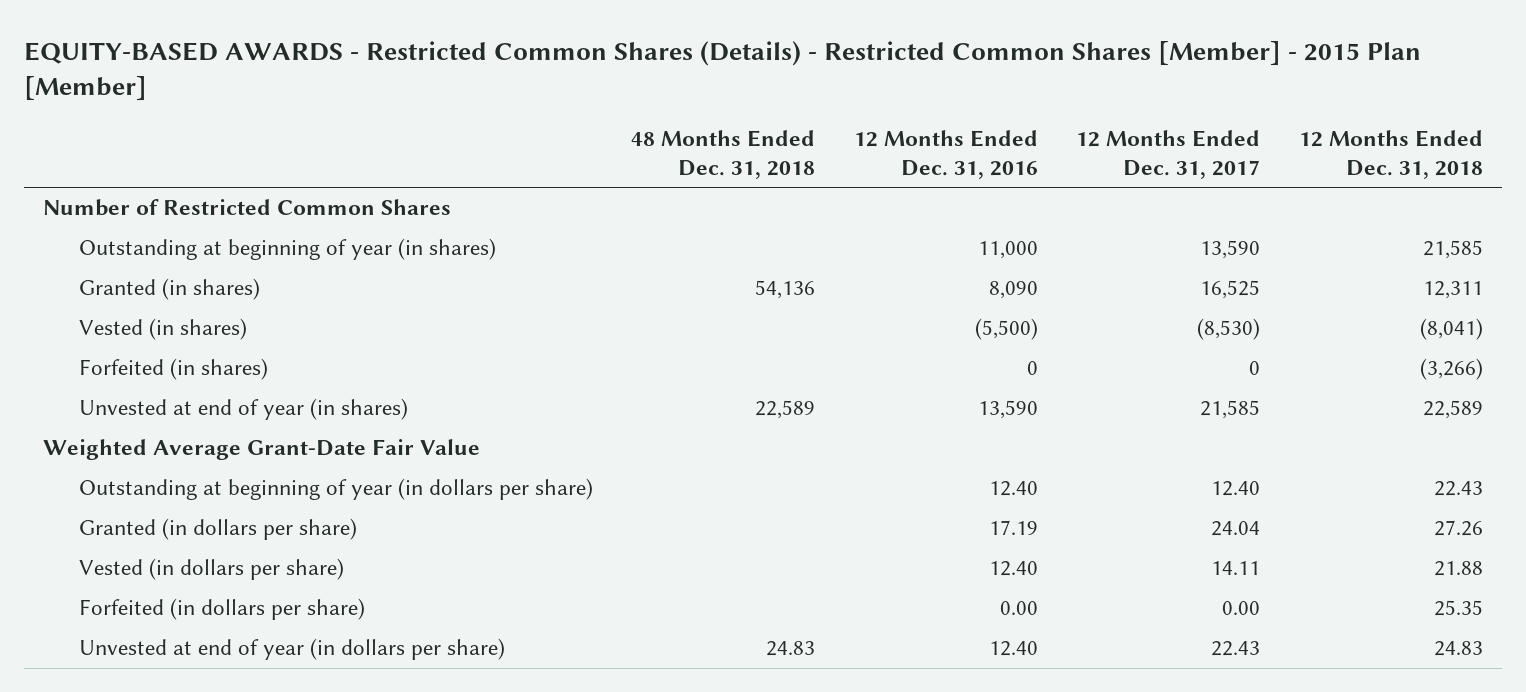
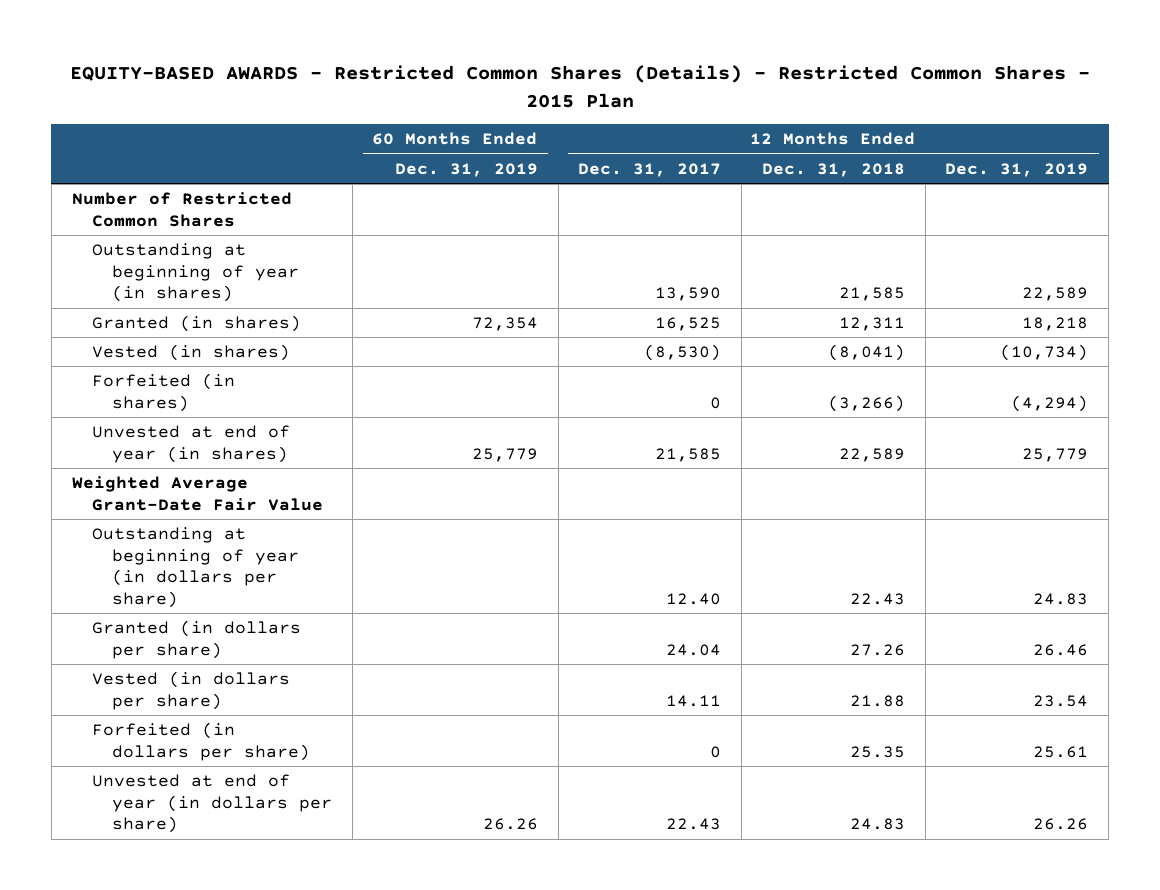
- EQUITY-BASED AWARDS - Restricted Common Shares (Details) - Restricted Common Shares [Member] - 2015 Plan [Member]
+ EQUITY-BASED AWARDS - Restricted Common Shares (Details) - Restricted Common Shares - 2015 Plan
- | 48 Months Ended Dec. 31, 2018 | 12 Months Ended Dec. 31, 2016 | 12 Months Ended Dec. 31, 2017 | 12 Months Ended Dec. 31, 2018
+ | 60 Months Ended Dec. 31, 2019 | 12 Months Ended Dec. 31, 2017 | 12 Months Ended Dec. 31, 2018 | 12 Months Ended Dec. 31, 2019
- Forfeited (in dollars per share) | | 0.00 | 0.00 | 25.35
+ Forfeited (in dollars per share) | | 0 | 25.35 | 25.61

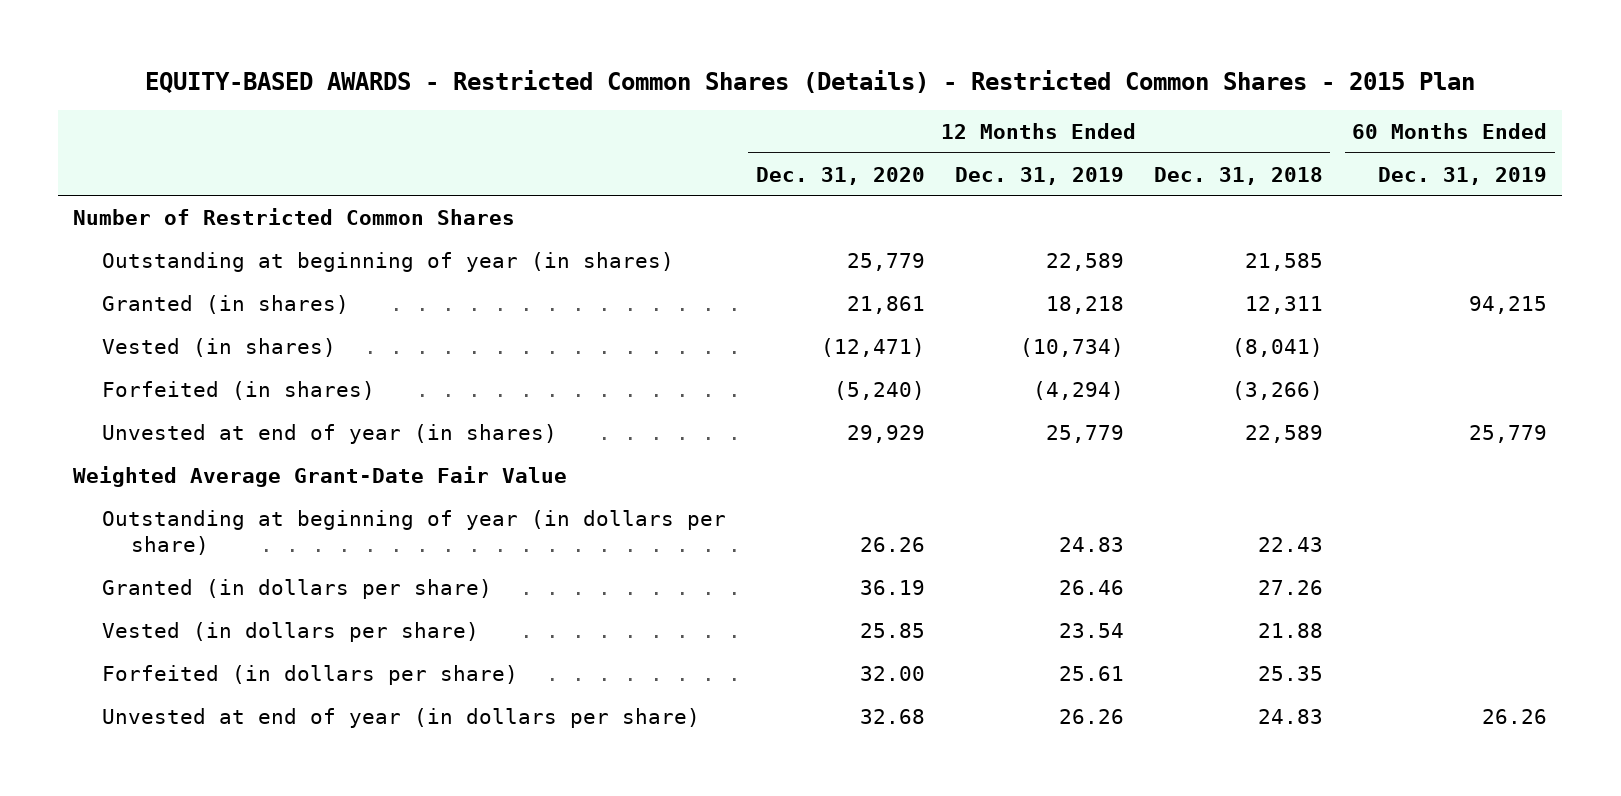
- | 60 Months Ended Dec. 31, 2019 | 12 Months Ended Dec. 31, 2017 | 12 Months Ended Dec. 31, 2018 | 12 Months Ended Dec. 31, 2019
+ | 12 Months Ended Dec. 31, 2020 | 12 Months Ended Dec. 31, 2019 | 12 Months Ended Dec. 31, 2018 | 60 Months Ended Dec. 31, 2019
- Granted (in shares) | 72,354 | 16,525 | 12,311 | 18,218
+ Granted (in shares) | 21,861 | 18,218 | 12,311 | 94,215

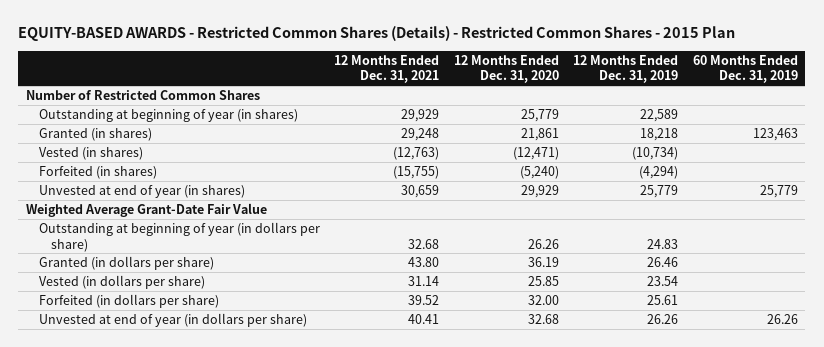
- | 12 Months Ended Dec. 31, 2020 | 12 Months Ended Dec. 31, 2019 | 12 Months Ended Dec. 31, 2018 | 60 Months Ended Dec. 31, 2019
+ | 12 Months Ended Dec. 31, 2021 | 12 Months Ended Dec. 31, 2020 | 12 Months Ended Dec. 31, 2019 | 60 Months Ended Dec. 31, 2019
- Granted (in shares) | 21,861 | 18,218 | 12,311 | 94,215
+ Granted (in shares) | 29,248 | 21,861 | 18,218 | 123,463

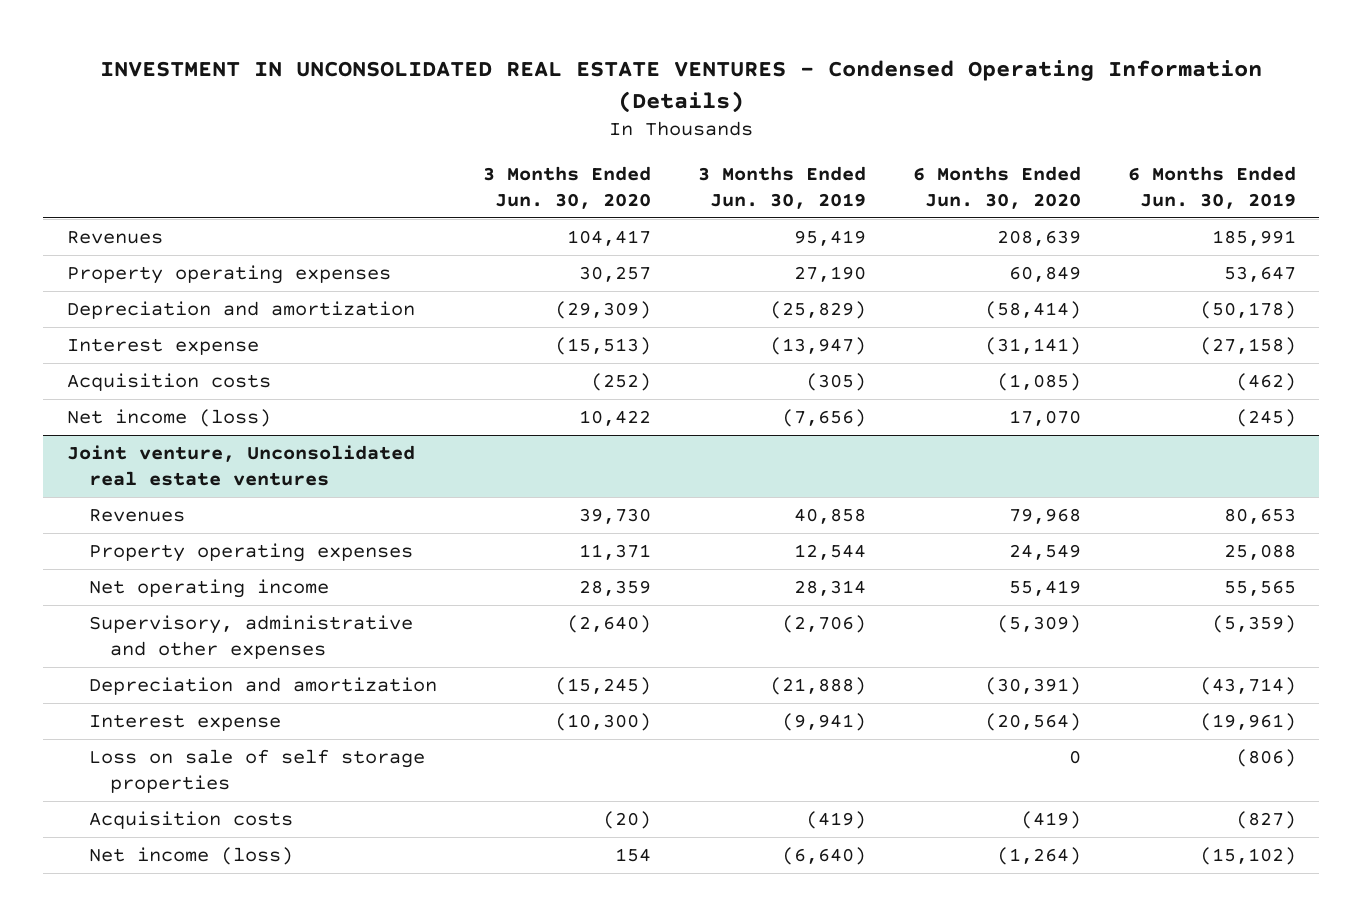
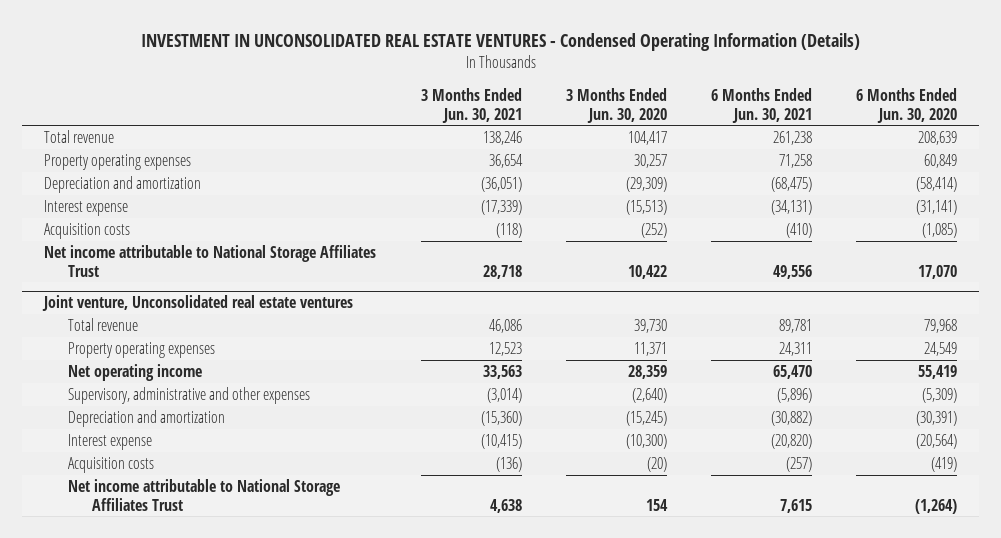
- | 3 Months Ended Jun. 30, 2020 | 3 Months Ended Jun. 30, 2019 | 6 Months Ended Jun. 30, 2020 | 6 Months Ended Jun. 30, 2019
+ | 3 Months Ended Jun. 30, 2021 | 3 Months Ended Jun. 30, 2020 | 6 Months Ended Jun. 30, 2021 | 6 Months Ended Jun. 30, 2020
- Revenues | 104,417 | 95,419 | 208,639 | 185,991
+ Total revenue | 138,246 | 104,417 | 261,238 | 208,639
- Net income (loss) | 10,422 | (7,656) | 17,070 | (245)
+ Net income attributable to National Storage Affiliates Trust | 28,718 | 10,422 | 49,556 | 17,070
@ Joint venture, Unconsolidated real estate ventures
- Revenues | 39,730 | 40,858 | 79,968 | 80,653
+ Total revenue | 46,086 | 39,730 | 89,781 | 79,968
- Loss on sale of self storage properties | | | 0 | (806)
- Net income (loss) | 154 | (6,640) | (1,264) | (15,102)
+ Net income attributable to National Storage Affiliates Trust | 4,638 | 154 | 7,615 | (1,264)

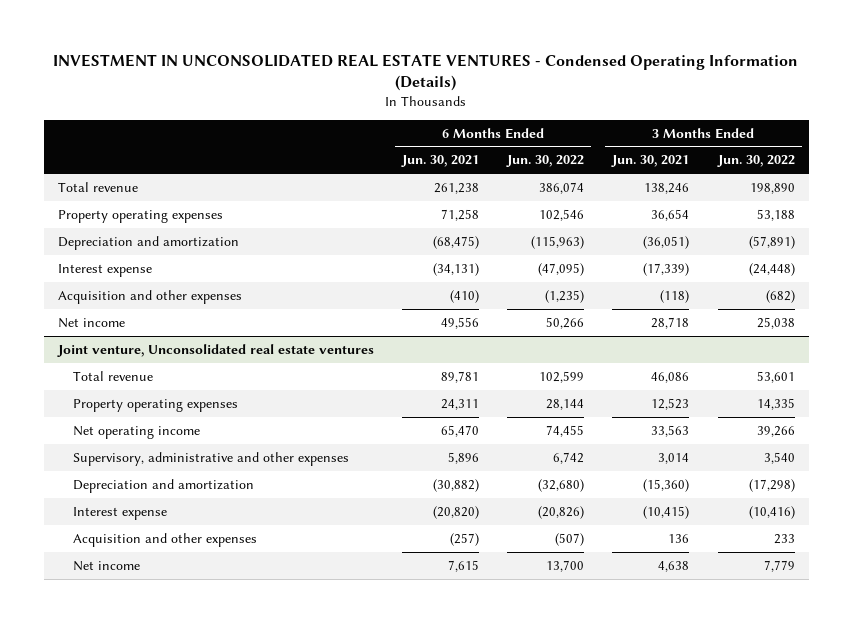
- | 3 Months Ended Jun. 30, 2021 | 3 Months Ended Jun. 30, 2020 | 6 Months Ended Jun. 30, 2021 | 6 Months Ended Jun. 30, 2020
+ | 6 Months Ended Jun. 30, 2021 | 6 Months Ended Jun. 30, 2022 | 3 Months Ended Jun. 30, 2021 | 3 Months Ended Jun. 30, 2022
- Acquisition costs | (118) | (252) | (410) | (1,085)
- Net income attributable to National Storage Affiliates Trust | 28,718 | 10,422 | 49,556 | 17,070
+ Acquisition and other expenses | (410) | (1,235) | (118) | (682)
+ Net income | 49,556 | 50,266 | 28,718 | 25,038
@ Joint venture, Unconsolidated real estate ventures
- Supervisory, administrative and other expenses | (3,014) | (2,640) | (5,896) | (5,309)
+ Supervisory, administrative and other expenses | 5,896 | 6,742 | 3,014 | 3,540
- Acquisition costs | (136) | (20) | (257) | (419)
- Net income attributable to National Storage Affiliates Trust | 4,638 | 154 | 7,615 | (1,264)
+ Acquisition and other expenses | (257) | (507) | 136 | 233
+ Net income | 7,615 | 13,700 | 4,638 | 7,779

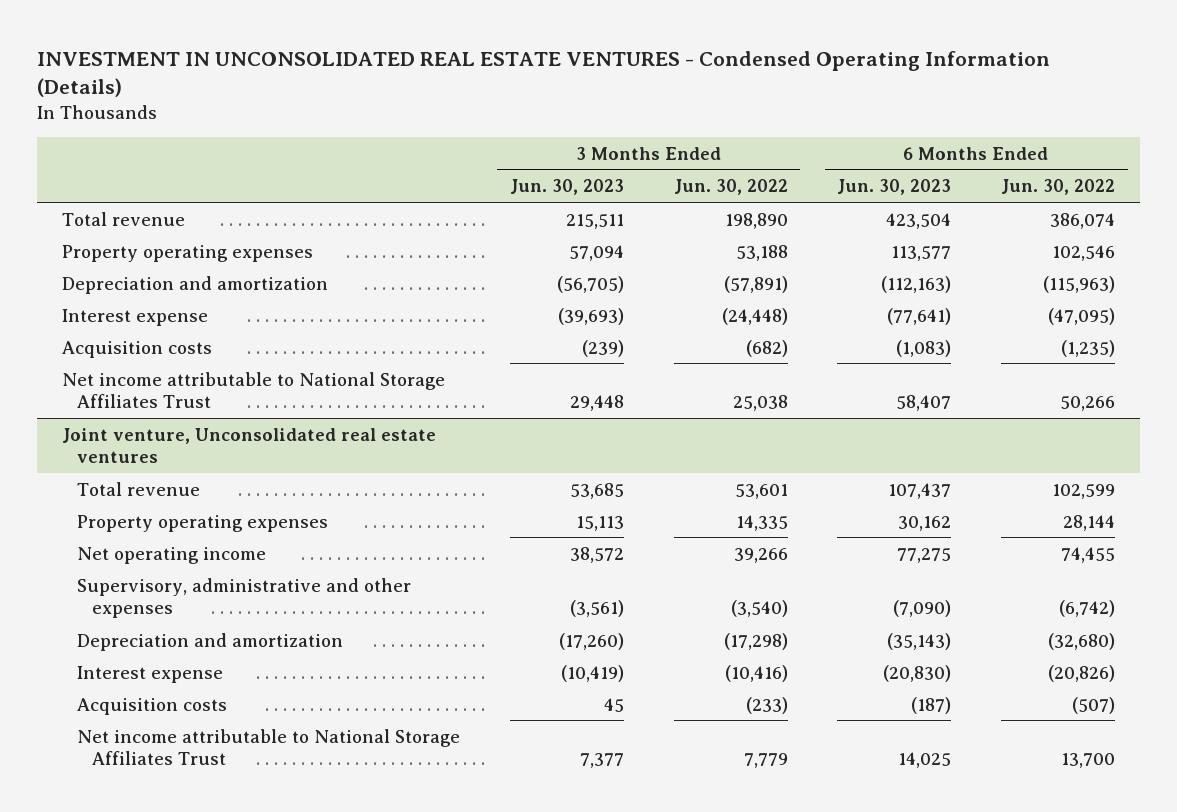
- | 6 Months Ended Jun. 30, 2021 | 6 Months Ended Jun. 30, 2022 | 3 Months Ended Jun. 30, 2021 | 3 Months Ended Jun. 30, 2022
+ | 3 Months Ended Jun. 30, 2023 | 3 Months Ended Jun. 30, 2022 | 6 Months Ended Jun. 30, 2023 | 6 Months Ended Jun. 30, 2022
- Acquisition and other expenses | (410) | (1,235) | (118) | (682)
- Net income | 49,556 | 50,266 | 28,718 | 25,038
+ Acquisition costs | (239) | (682) | (1,083) | (1,235)
+ Net income attributable to National Storage Affiliates Trust | 29,448 | 25,038 | 58,407 | 50,266
@ Joint venture, Unconsolidated real estate ventures
- Supervisory, administrative and other expenses | 5,896 | 6,742 | 3,014 | 3,540
+ Supervisory, administrative and other expenses | (3,561) | (3,540) | (7,090) | (6,742)
- Acquisition and other expenses | (257) | (507) | 136 | 233
- Net income | 7,615 | 13,700 | 4,638 | 7,779
+ Acquisition costs | 45 | (233) | (187) | (507)
+ Net income attributable to National Storage Affiliates Trust | 7,377 | 7,779 | 14,025 | 13,700

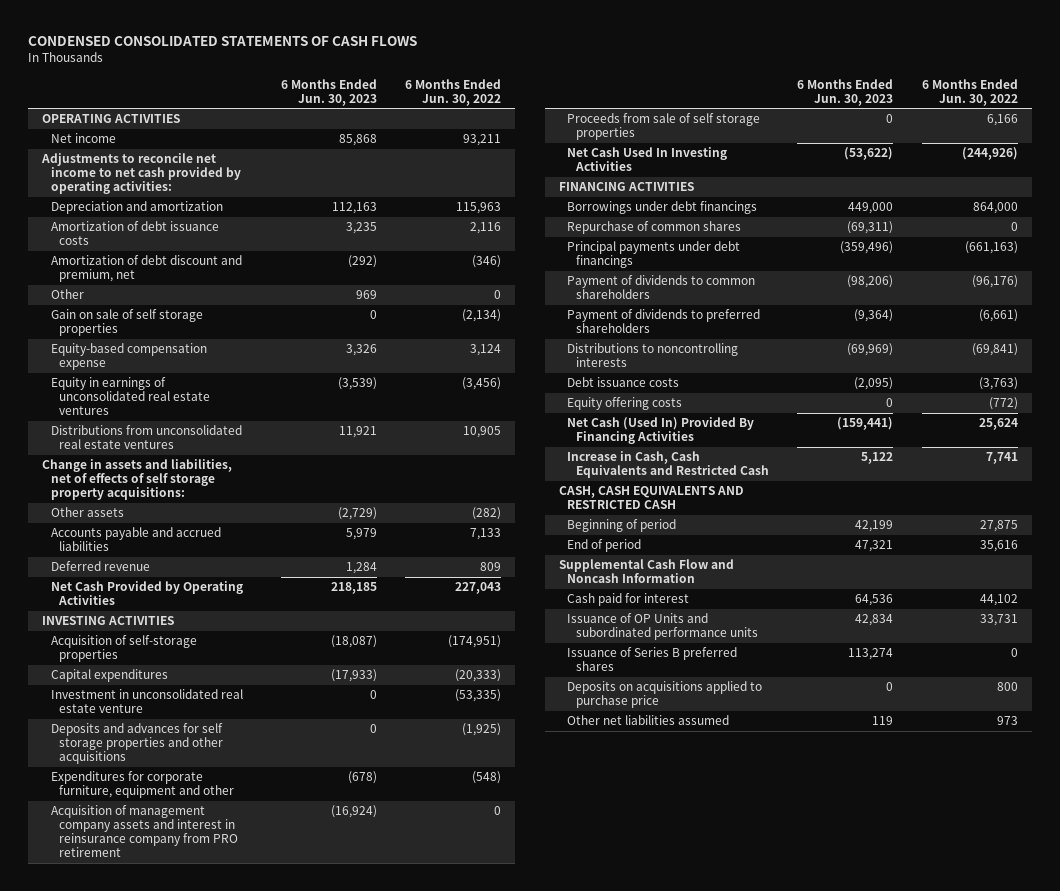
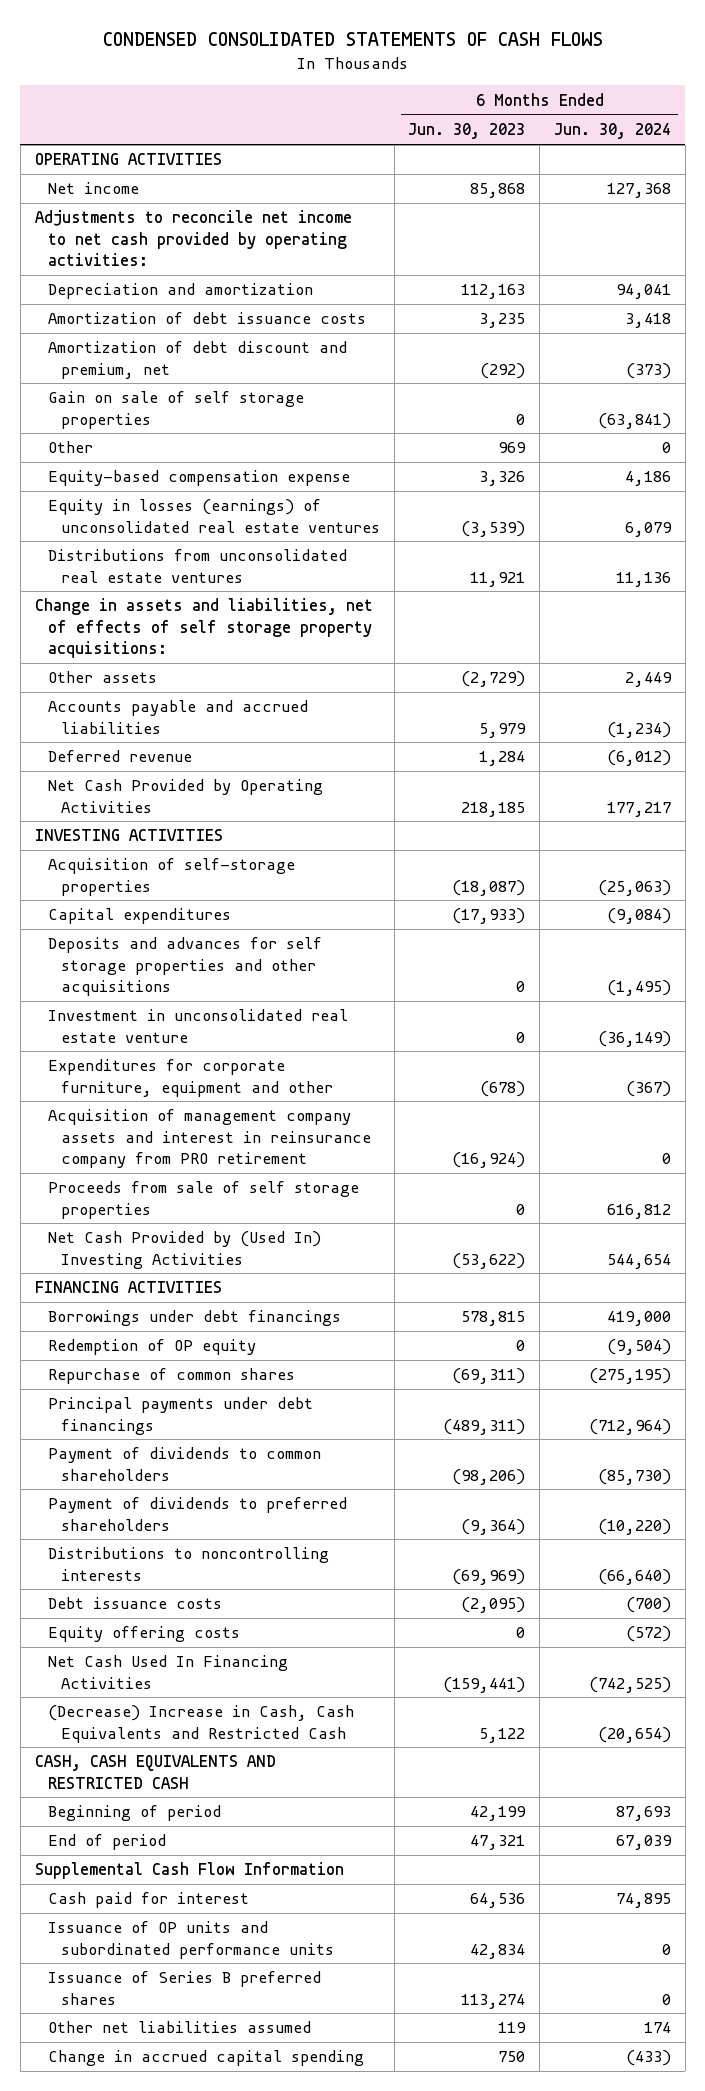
- | 6 Months Ended Jun. 30, 2023 | 6 Months Ended Jun. 30, 2022
+ | 6 Months Ended Jun. 30, 2023 | 6 Months Ended Jun. 30, 2024
moved down: Other | 969 | 0
- Equity in earnings of unconsolidated real estate ventures | (3,539) | (3,456)
+ Equity in losses (earnings) of unconsolidated real estate ventures | (3,539) | 6,079
moved down: Investment in unconsolidated real estate venture | 0 | (36,149)
- Net Cash Used In Investing Activities | (53,622) | (244,926)
+ Net Cash Provided by (Used In) Investing Activities | (53,622) | 544,654
- Borrowings under debt financings | 449,000 | 864,000
+ Borrowings under debt financings | 578,815 | 419,000
+ Redemption of OP equity | 0 | (9,504)
- Principal payments under debt financings | (359,496) | (661,163)
+ Principal payments under debt financings | (489,311) | (712,964)
- Net Cash (Used In) Provided By Financing Activities | (159,441) | 25,624
- Increase in Cash, Cash Equivalents and Restricted Cash | 5,122 | 7,741
+ Net Cash Used In Financing Activities | (159,441) | (742,525)
+ (Decrease) Increase in Cash, Cash Equivalents and Restricted Cash | 5,122 | (20,654)
- Supplemental Cash Flow and Noncash Information
+ Supplemental Cash Flow Information
- Issuance of OP Units and subordinated performance units | 42,834 | 33,731
+ Issuance of OP units and subordinated performance units | 42,834 | 0
- Deposits on acquisitions applied to purchase price | 0 | 800
+ Change in accrued capital spending | 750 | (433)

